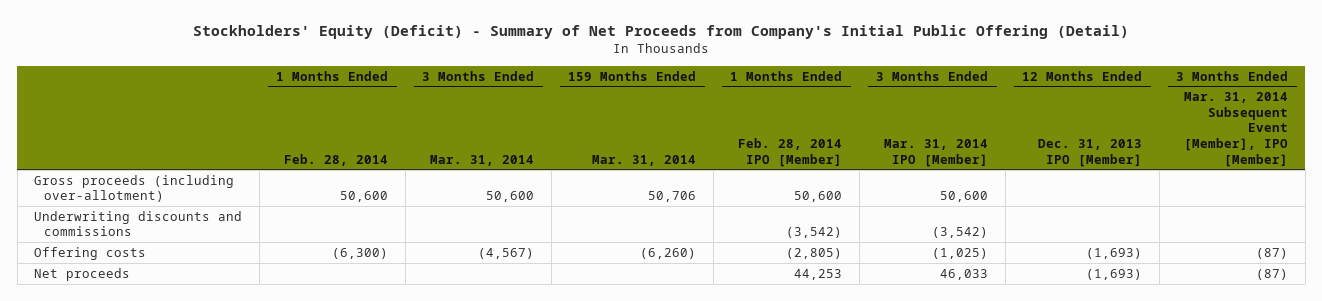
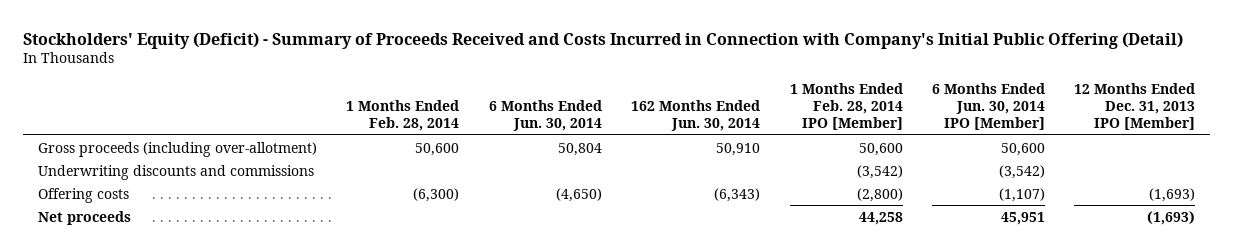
- Stockholders' Equity (Deficit) - Summary of Net Proceeds from Company's Initial Public Offering (Detail)
+ Stockholders' Equity (Deficit) - Summary of Proceeds Received and Costs Incurred in Connection with Company's Initial Public Offering (Detail)
- | 1 Months Ended Feb. 28, 2014 | 3 Months Ended Mar. 31, 2014 | 159 Months Ended Mar. 31, 2014 | 1 Months Ended Feb. 28, 2014 IPO [Member] | 3 Months Ended Mar. 31, 2014 IPO [Member] | 12 Months Ended Dec. 31, 2013 IPO [Member] | 3 Months Ended Mar. 31, 2014 Subsequent Event [Member], IPO [Member]
+ | 1 Months Ended Feb. 28, 2014 | 6 Months Ended Jun. 30, 2014 | 162 Months Ended Jun. 30, 2014 | 1 Months Ended Feb. 28, 2014 IPO [Member] | 6 Months Ended Jun. 30, 2014 IPO [Member] | 12 Months Ended Dec. 31, 2013 IPO [Member]
- Offering costs | (6,300) | (4,567) | (6,260) | (2,805) | (1,025) | (1,693) | (87)
- Net proceeds | | | | 44,253 | 46,033 | (1,693) | (87)
+ Offering costs | (6,300) | (4,650) | (6,343) | (2,800) | (1,107) | (1,693)
+ Net proceeds | | | | 44,258 | 45,951 | (1,693)

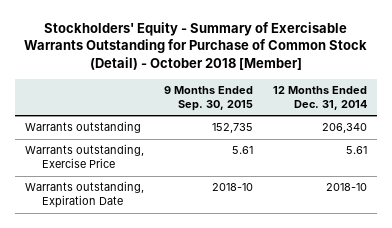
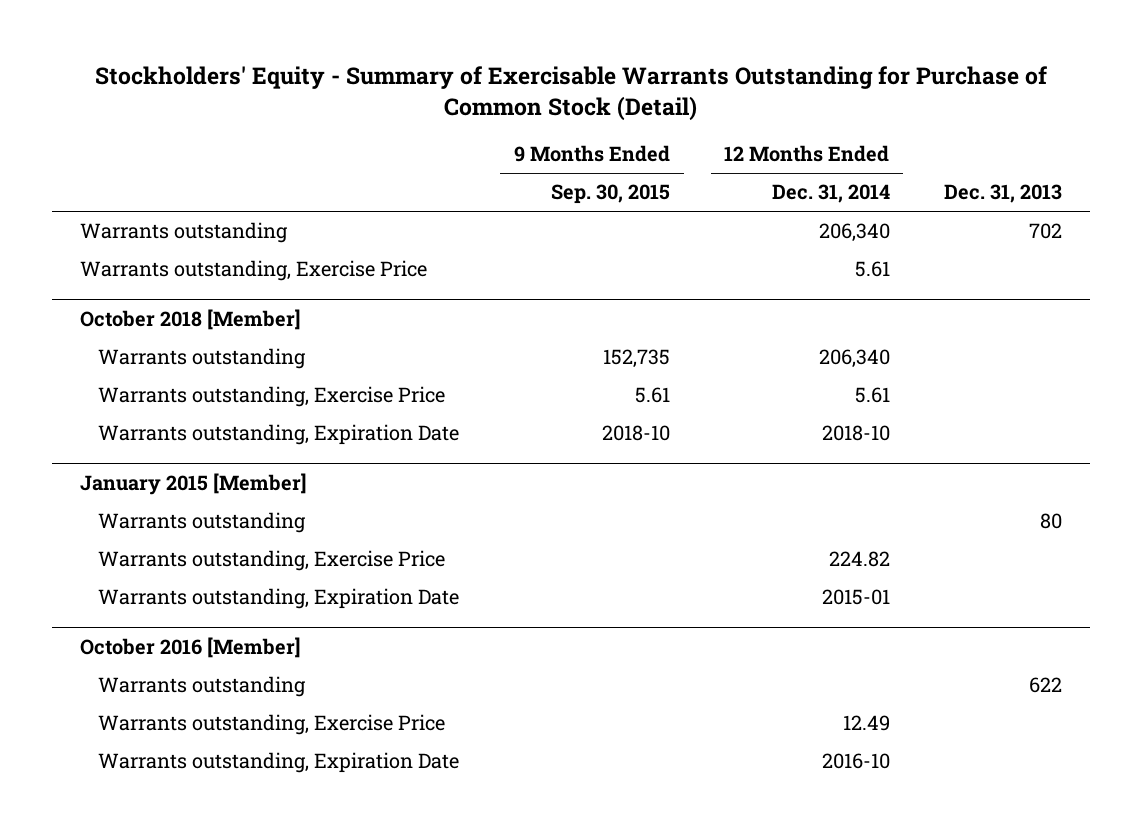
- Stockholders' Equity - Summary of Exercisable Warrants Outstanding for Purchase of Common Stock (Detail) - October 2018 [Member]
+ Stockholders' Equity - Summary of Exercisable Warrants Outstanding for Purchase of Common Stock (Detail)
- | 9 Months Ended Sep. 30, 2015 | 12 Months Ended Dec. 31, 2014
+ | 9 Months Ended Sep. 30, 2015 | 12 Months Ended Dec. 31, 2014 | Dec. 31, 2013
+ Warrants outstanding | | 206,340 | 702
+ Warrants outstanding, Exercise Price | | 5.61 |
+ October 2018 [Member]
+ January 2015 [Member]
+ Warrants outstanding | | | 80
+ Warrants outstanding, Exercise Price | | 224.82 |
+ Warrants outstanding, Expiration Date | | 2015-01 |
+ October 2016 [Member]
+ Warrants outstanding | | | 622
+ Warrants outstanding, Exercise Price | | 12.49 |
+ Warrants outstanding, Expiration Date | | 2016-10 |

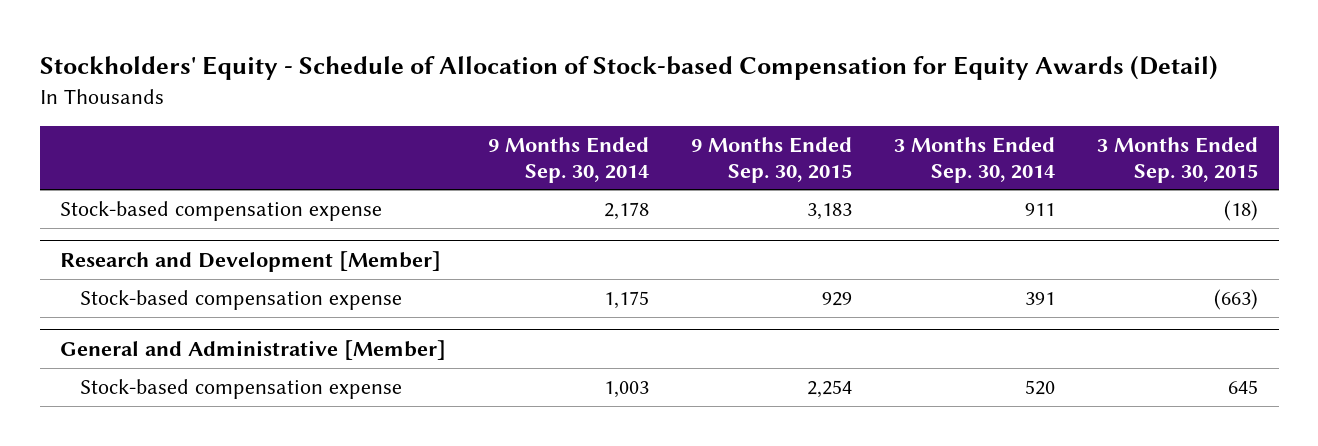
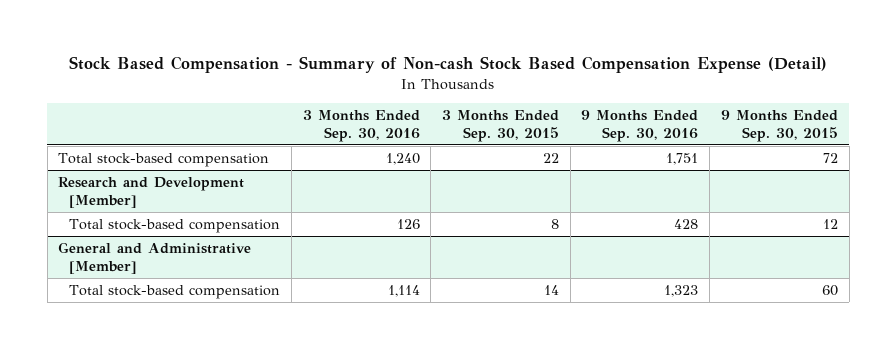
- Stockholders' Equity - Schedule of Allocation of Stock-based Compensation for Equity Awards (Detail)
+ Stock Based Compensation - Summary of Non-cash Stock Based Compensation Expense (Detail)
- | 9 Months Ended Sep. 30, 2014 | 9 Months Ended Sep. 30, 2015 | 3 Months Ended Sep. 30, 2014 | 3 Months Ended Sep. 30, 2015
+ | 3 Months Ended Sep. 30, 2016 | 3 Months Ended Sep. 30, 2015 | 9 Months Ended Sep. 30, 2016 | 9 Months Ended Sep. 30, 2015
- Stock-based compensation expense | 2,178 | 3,183 | 911 | (18)
+ Total stock-based compensation | 1,240 | 22 | 1,751 | 72
@ Research and Development [Member]
- Stock-based compensation expense | 1,175 | 929 | 391 | (663)
+ Total stock-based compensation | 126 | 8 | 428 | 12
@ General and Administrative [Member]
- Stock-based compensation expense | 1,003 | 2,254 | 520 | 645
+ Total stock-based compensation | 1,114 | 14 | 1,323 | 60

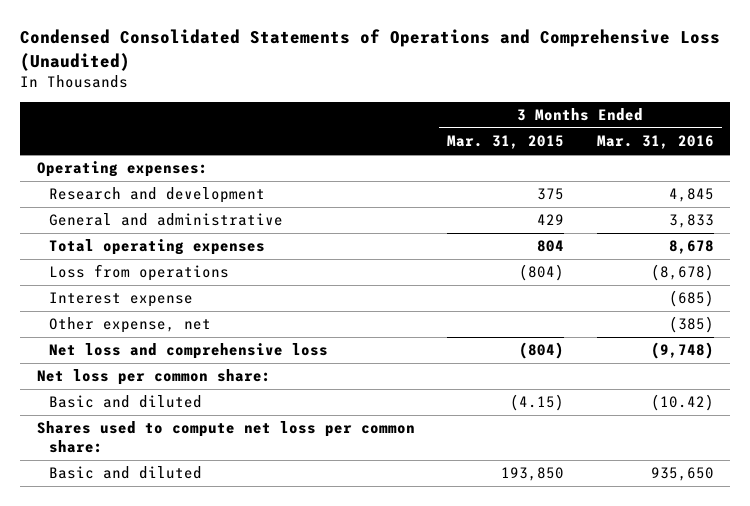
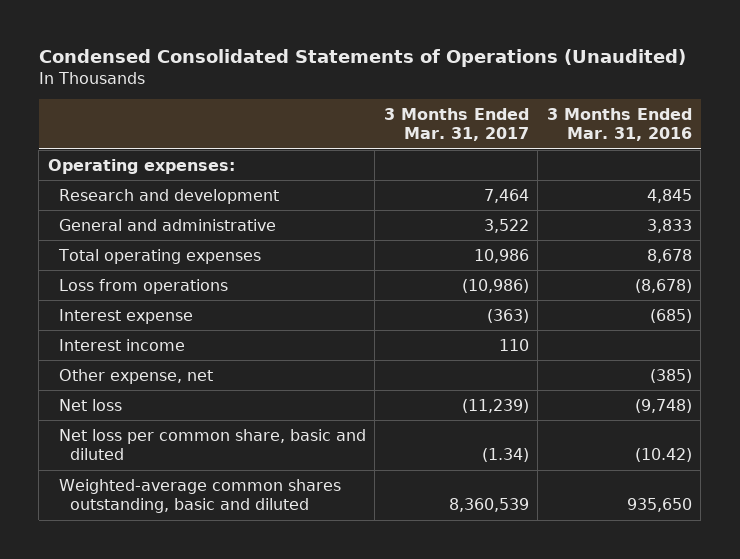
- Condensed Consolidated Statements of Operations and Comprehensive Loss (Unaudited)
+ Condensed Consolidated Statements of Operations (Unaudited)
- | 3 Months Ended Mar. 31, 2015 | 3 Months Ended Mar. 31, 2016
+ | 3 Months Ended Mar. 31, 2017 | 3 Months Ended Mar. 31, 2016
+ Interest income | 110 |
- Net loss and comprehensive loss | (804) | (9,748)
- Net loss per common share:
- Basic and diluted | (4.15) | (10.42)
- Shares used to compute net loss per common share:
- Basic and diluted | 193,850 | 935,650
+ Net loss | (11,239) | (9,748)
+ Net loss per common share, basic and diluted | (1.34) | (10.42)
+ Weighted-average common shares outstanding, basic and diluted | 8,360,539 | 935,650

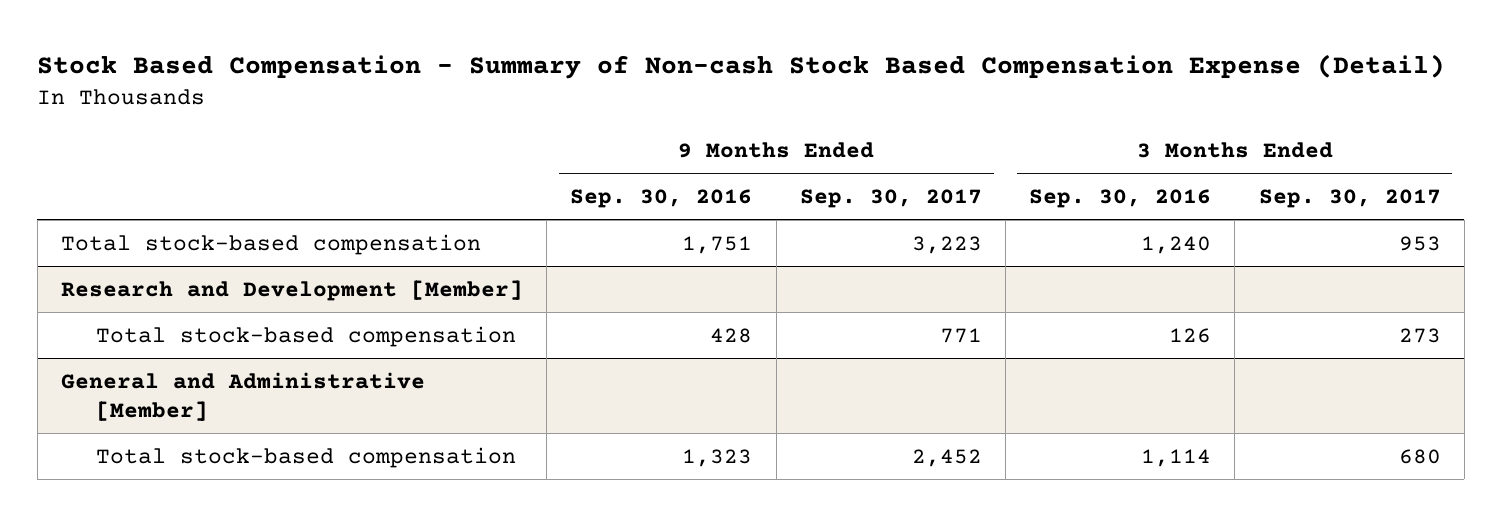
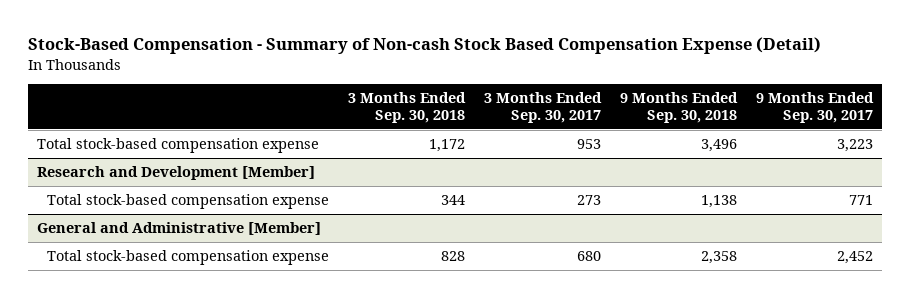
- Stock Based Compensation - Summary of Non-cash Stock Based Compensation Expense (Detail)
+ Stock-Based Compensation - Summary of Non-cash Stock Based Compensation Expense (Detail)
- | 9 Months Ended Sep. 30, 2016 | 9 Months Ended Sep. 30, 2017 | 3 Months Ended Sep. 30, 2016 | 3 Months Ended Sep. 30, 2017
+ | 3 Months Ended Sep. 30, 2018 | 3 Months Ended Sep. 30, 2017 | 9 Months Ended Sep. 30, 2018 | 9 Months Ended Sep. 30, 2017
- Total stock-based compensation | 1,751 | 3,223 | 1,240 | 953
+ Total stock-based compensation expense | 1,172 | 953 | 3,496 | 3,223
@ Research and Development [Member]
- Total stock-based compensation | 428 | 771 | 126 | 273
+ Total stock-based compensation expense | 344 | 273 | 1,138 | 771
@ General and Administrative [Member]
- Total stock-based compensation | 1,323 | 2,452 | 1,114 | 680
+ Total stock-based compensation expense | 828 | 680 | 2,358 | 2,452

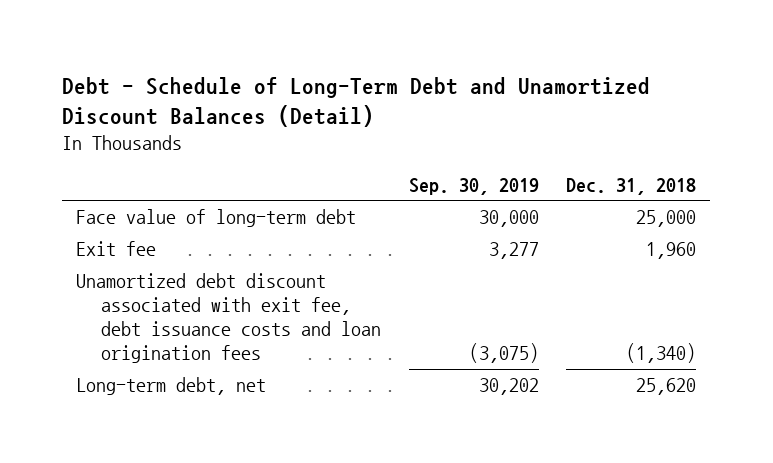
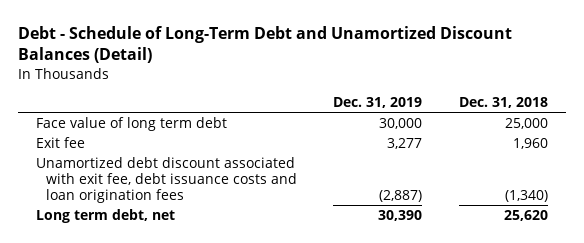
- | Sep. 30, 2019 | Dec. 31, 2018
+ | Dec. 31, 2019 | Dec. 31, 2018
- Face value of long-term debt | 30,000 | 25,000
+ Face value of long term debt | 30,000 | 25,000
- Long-term debt, net | 30,202 | 25,620
+ Long term debt, net | 30,390 | 25,620

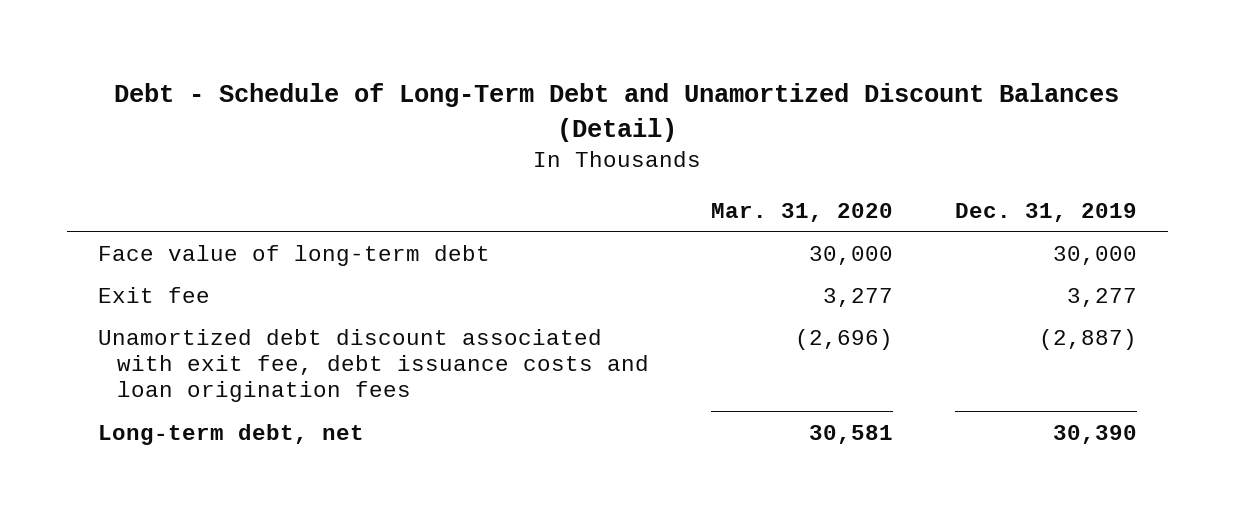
- | Dec. 31, 2019 | Dec. 31, 2018
+ | Mar. 31, 2020 | Dec. 31, 2019
- Face value of long term debt | 30,000 | 25,000
+ Face value of long-term debt | 30,000 | 30,000
- Long term debt, net | 30,390 | 25,620
+ Long-term debt, net | 30,581 | 30,390

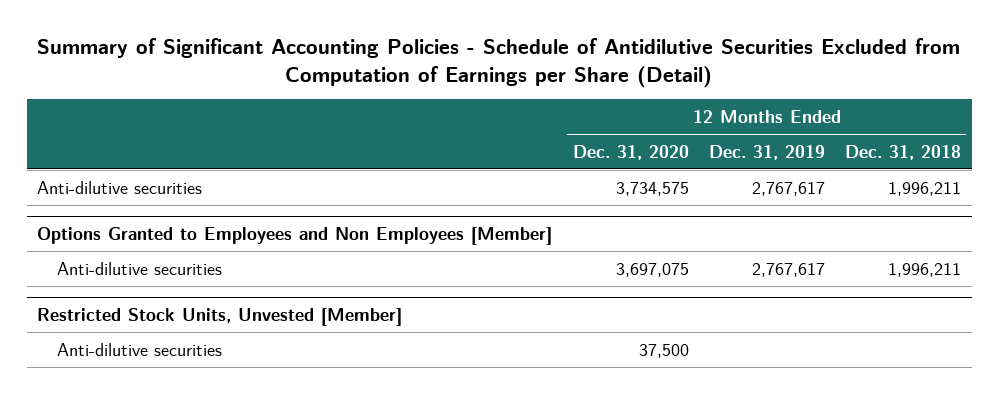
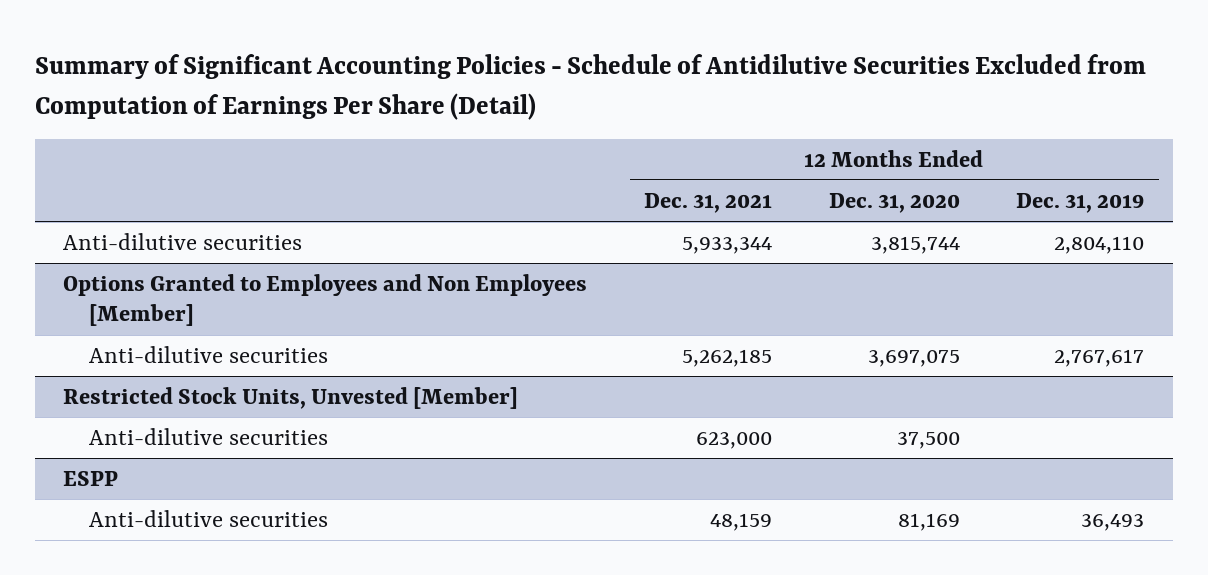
- Summary of Significant Accounting Policies - Schedule of Antidilutive Securities Excluded from Computation of Earnings per Share (Detail)
+ Summary of Significant Accounting Policies - Schedule of Antidilutive Securities Excluded from Computation of Earnings Per Share (Detail)
- | 12 Months Ended Dec. 31, 2020 | 12 Months Ended Dec. 31, 2019 | 12 Months Ended Dec. 31, 2018
+ | 12 Months Ended Dec. 31, 2021 | 12 Months Ended Dec. 31, 2020 | 12 Months Ended Dec. 31, 2019
- Anti-dilutive securities | 3,734,575 | 2,767,617 | 1,996,211
+ Anti-dilutive securities | 5,933,344 | 3,815,744 | 2,804,110
+ ESPP
+ Anti-dilutive securities | 48,159 | 81,169 | 36,493

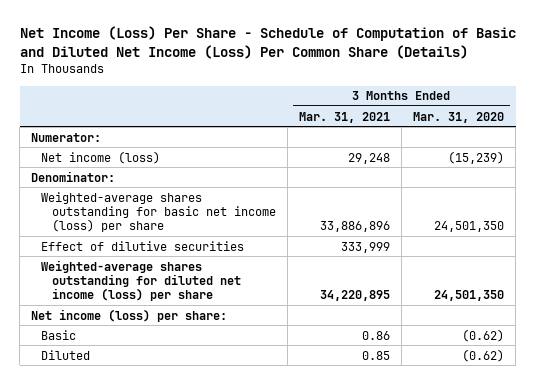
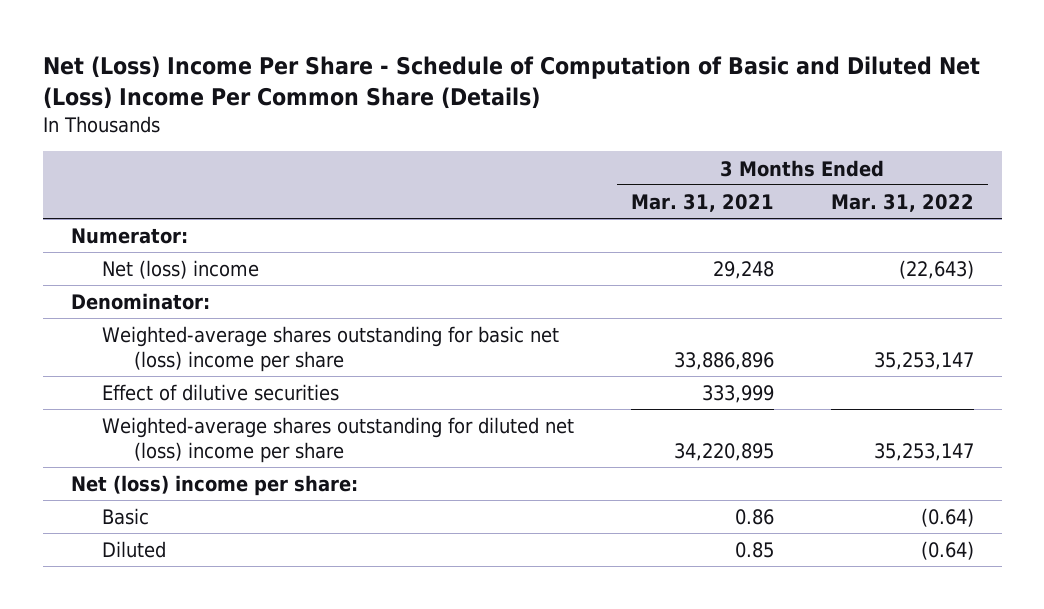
- Net Income (Loss) Per Share - Schedule of Computation of Basic and Diluted Net Income (Loss) Per Common Share (Details)
+ Net (Loss) Income Per Share - Schedule of Computation of Basic and Diluted Net (Loss) Income Per Common Share (Details)
- | 3 Months Ended Mar. 31, 2021 | 3 Months Ended Mar. 31, 2020
+ | 3 Months Ended Mar. 31, 2021 | 3 Months Ended Mar. 31, 2022
- Net income (loss) | 29,248 | (15,239)
+ Net (loss) income | 29,248 | (22,643)
- Weighted-average shares outstanding for basic net income (loss) per share | 33,886,896 | 24,501,350
+ Weighted-average shares outstanding for basic net (loss) income per share | 33,886,896 | 35,253,147
- Weighted-average shares outstanding for diluted net income (loss) per share | 34,220,895 | 24,501,350
- Net income (loss) per share:
+ Weighted-average shares outstanding for diluted net (loss) income per share | 34,220,895 | 35,253,147
+ Net (loss) income per share:

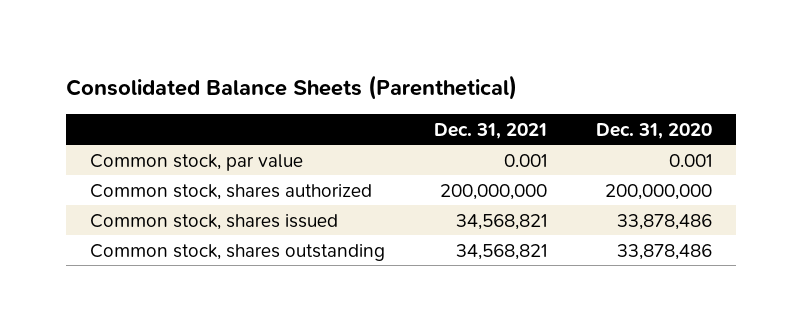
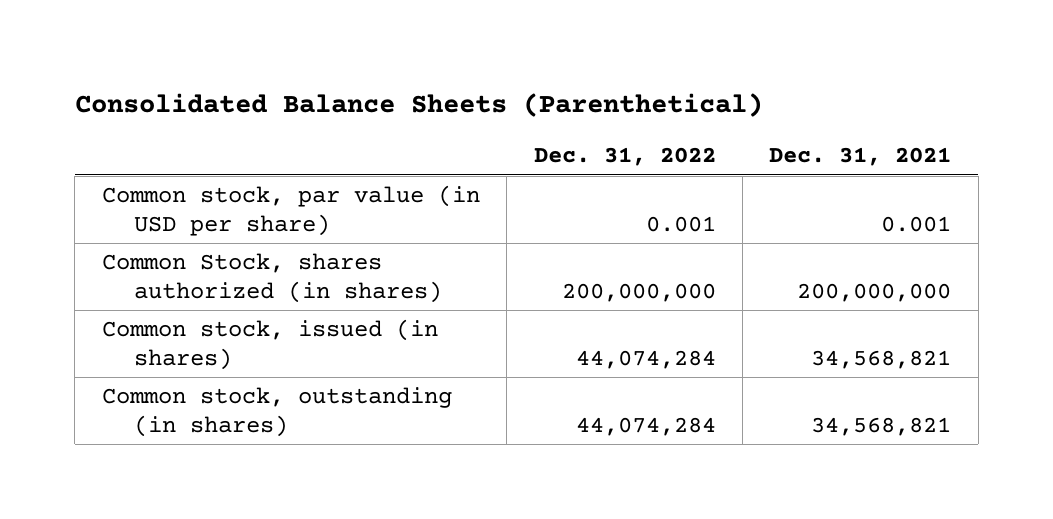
- | Dec. 31, 2021 | Dec. 31, 2020
+ | Dec. 31, 2022 | Dec. 31, 2021
- Common stock, par value | 0.001 | 0.001
- Common stock, shares authorized | 200,000,000 | 200,000,000
- Common stock, shares issued | 34,568,821 | 33,878,486
- Common stock, shares outstanding | 34,568,821 | 33,878,486
+ Common stock, par value (in USD per share) | 0.001 | 0.001
+ Common Stock, shares authorized (in shares) | 200,000,000 | 200,000,000
+ Common stock, issued (in shares) | 44,074,284 | 34,568,821
+ Common stock, outstanding (in shares) | 44,074,284 | 34,568,821

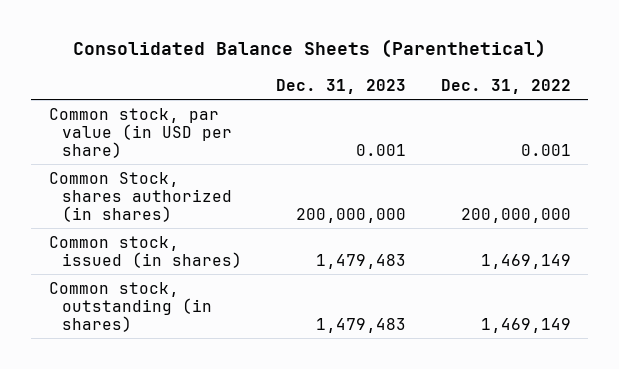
- | Dec. 31, 2022 | Dec. 31, 2021
+ | Dec. 31, 2023 | Dec. 31, 2022
- Common stock, issued (in shares) | 44,074,284 | 34,568,821
- Common stock, outstanding (in shares) | 44,074,284 | 34,568,821
+ Common stock, issued (in shares) | 1,479,483 | 1,469,149
+ Common stock, outstanding (in shares) | 1,479,483 | 1,469,149

